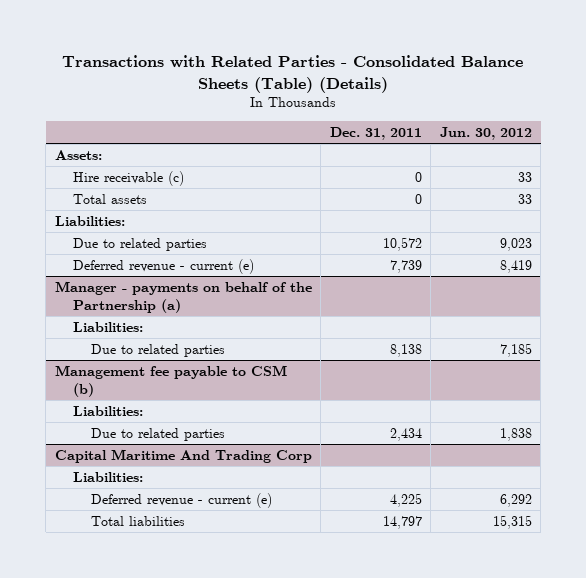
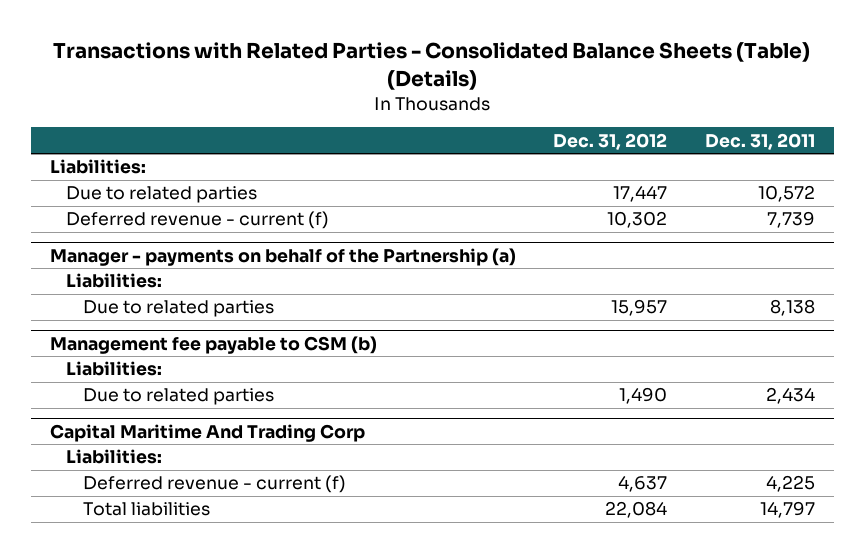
- | Dec. 31, 2011 | Jun. 30, 2012
+ | Dec. 31, 2012 | Dec. 31, 2011
- Assets:
- Hire receivable (c) | 0 | 33
- Total assets | 0 | 33
- Deferred revenue - current (e) | 7,739 | 8,419
+ Deferred revenue - current (f) | 10,302 | 7,739
@ Capital Maritime And Trading Corp
- Deferred revenue - current (e) | 4,225 | 6,292
+ Deferred revenue - current (f) | 4,637 | 4,225

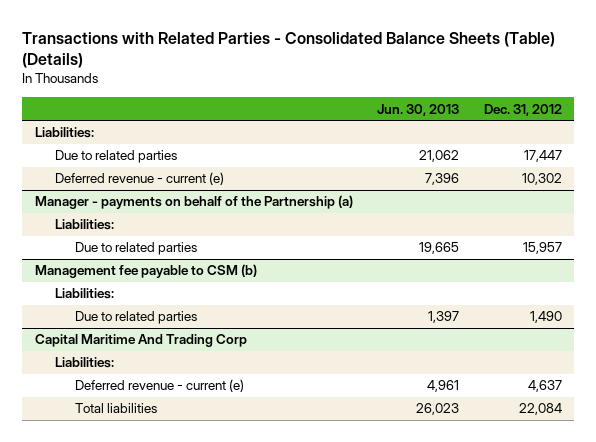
- | Dec. 31, 2012 | Dec. 31, 2011
+ | Jun. 30, 2013 | Dec. 31, 2012
- Deferred revenue - current (f) | 10,302 | 7,739
+ Deferred revenue - current (e) | 7,396 | 10,302
@ Capital Maritime And Trading Corp
- Deferred revenue - current (f) | 4,637 | 4,225
+ Deferred revenue - current (e) | 4,961 | 4,637

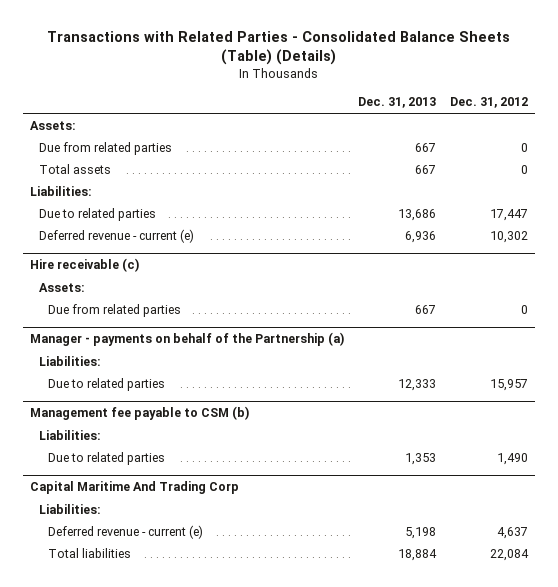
- | Jun. 30, 2013 | Dec. 31, 2012
+ | Dec. 31, 2013 | Dec. 31, 2012
+ Assets:
+ Due from related parties | 667 | 0
+ Total assets | 667 | 0
+ Hire receivable (c)
+ Assets:
+ Due from related parties | 667 | 0

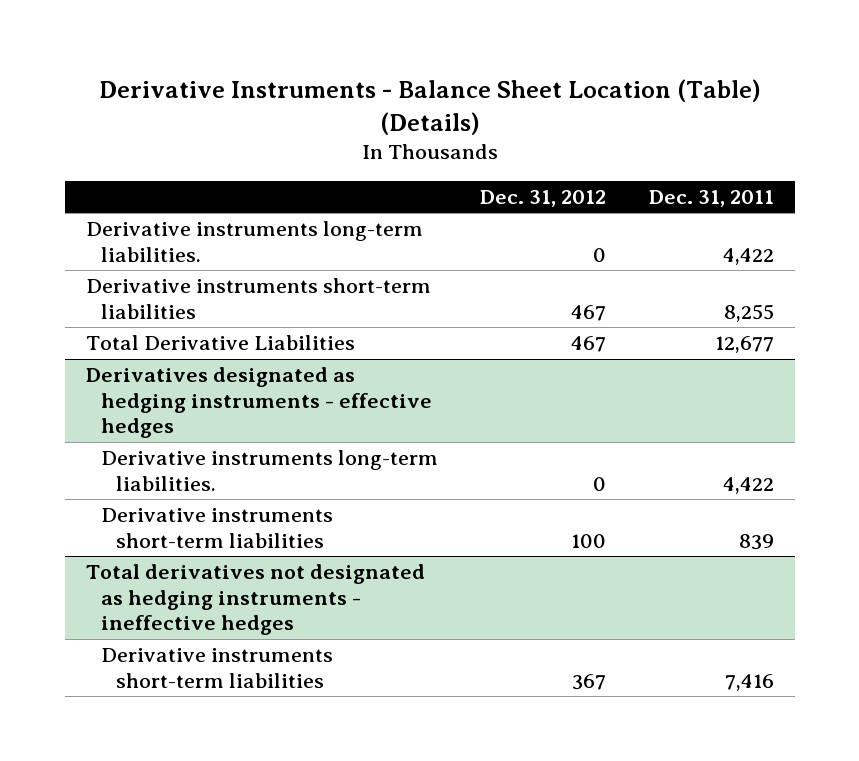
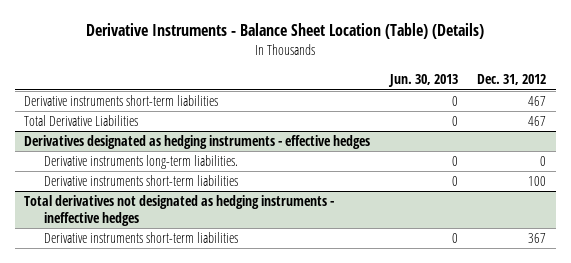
- | Dec. 31, 2012 | Dec. 31, 2011
+ | Jun. 30, 2013 | Dec. 31, 2012
- Derivative instruments long-term liabilities. | 0 | 4,422

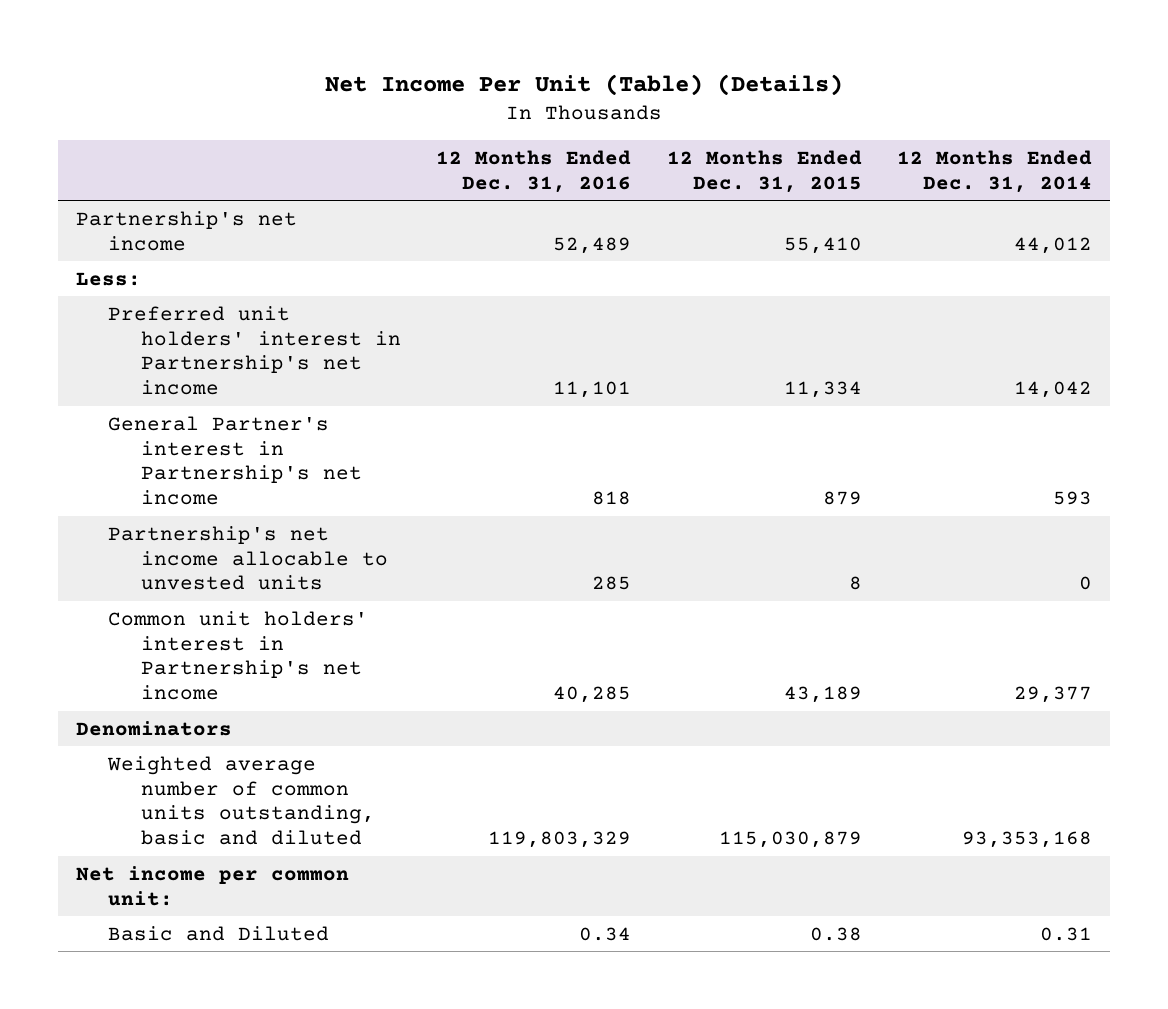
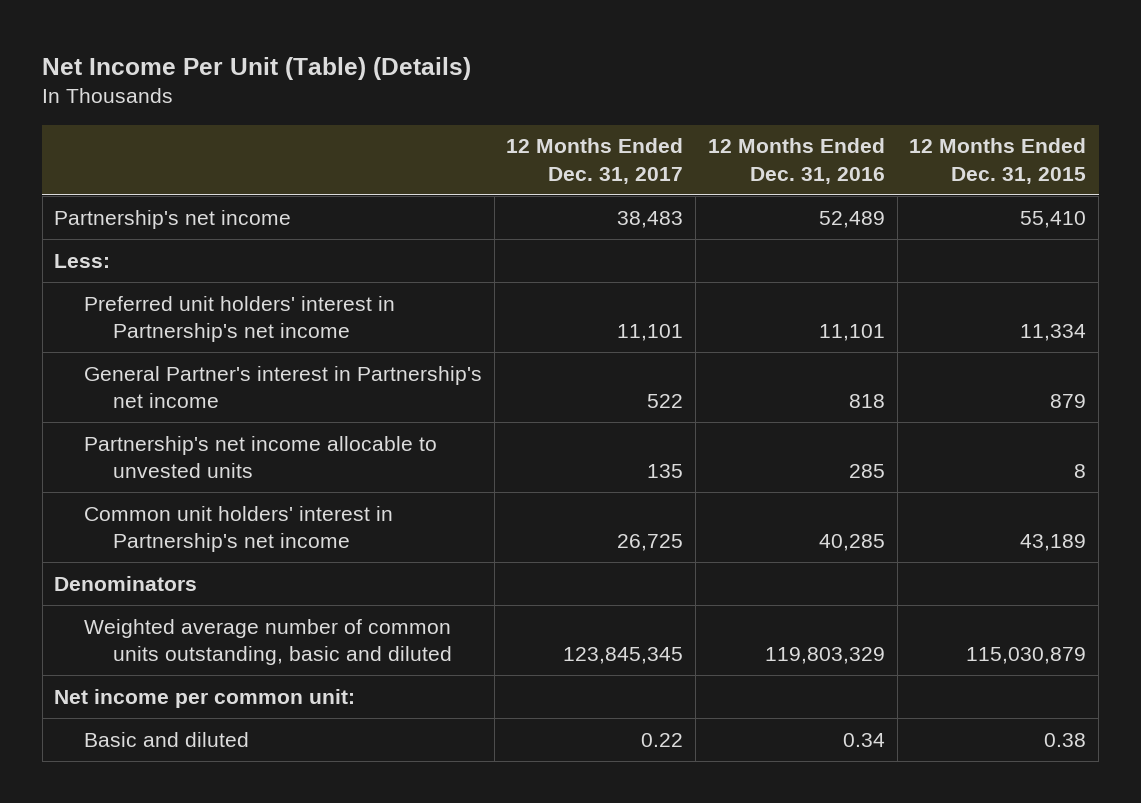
- | 12 Months Ended Dec. 31, 2016 | 12 Months Ended Dec. 31, 2015 | 12 Months Ended Dec. 31, 2014
+ | 12 Months Ended Dec. 31, 2017 | 12 Months Ended Dec. 31, 2016 | 12 Months Ended Dec. 31, 2015
- Basic and Diluted | 0.34 | 0.38 | 0.31
+ Basic and diluted | 0.22 | 0.34 | 0.38

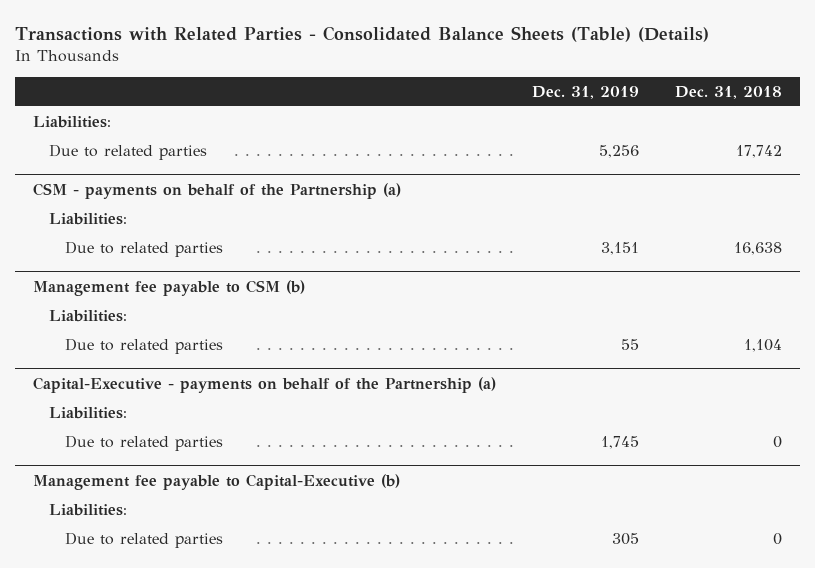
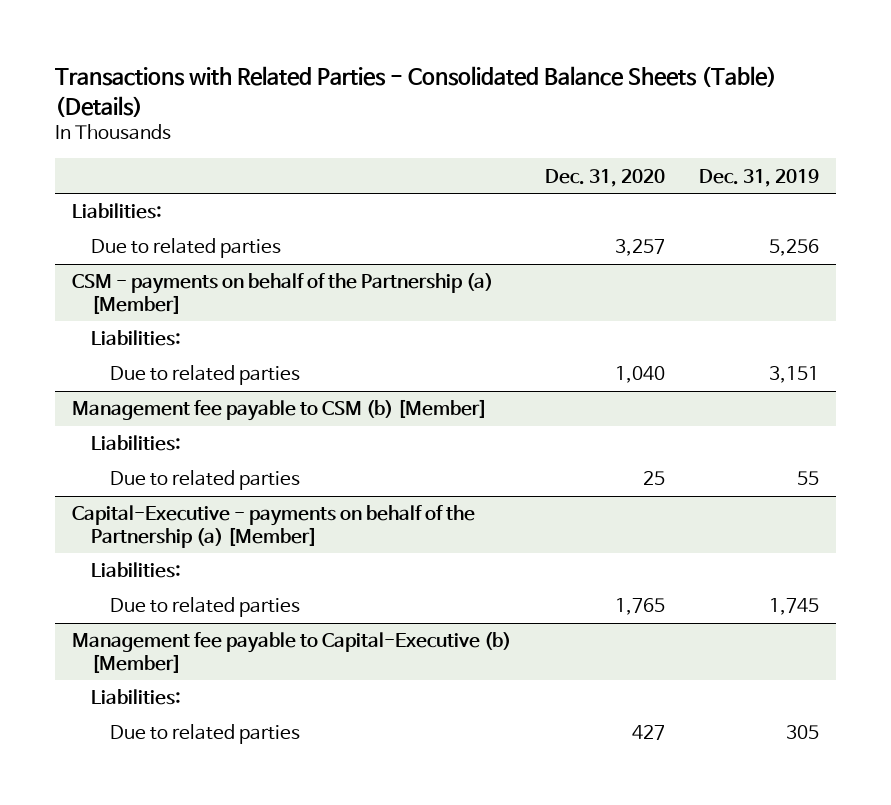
- | Dec. 31, 2019 | Dec. 31, 2018
+ | Dec. 31, 2020 | Dec. 31, 2019
- CSM - payments on behalf of the Partnership (a)
+ CSM - payments on behalf of the Partnership (a) [Member]
- Management fee payable to CSM (b)
+ Management fee payable to CSM (b) [Member]
- Capital-Executive - payments on behalf of the Partnership (a)
+ Capital-Executive - payments on behalf of the Partnership (a) [Member]
- Management fee payable to Capital-Executive (b)
+ Management fee payable to Capital-Executive (b) [Member]

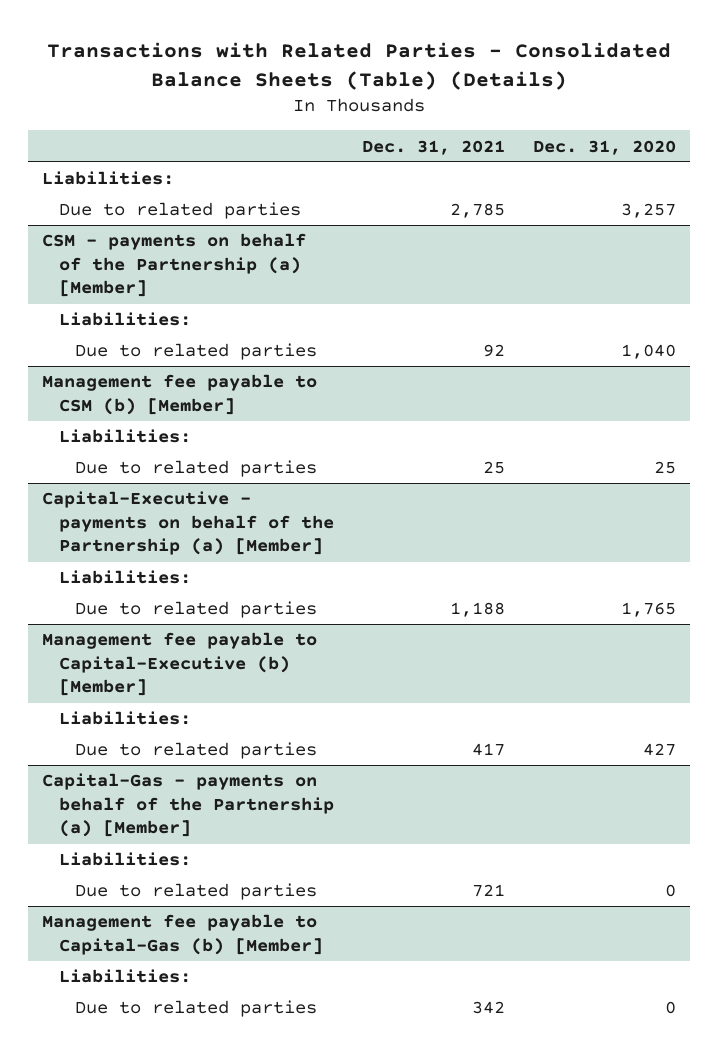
- | Dec. 31, 2020 | Dec. 31, 2019
+ | Dec. 31, 2021 | Dec. 31, 2020
+ Capital-Gas - payments on behalf of the Partnership (a) [Member]
+ Liabilities:
+ Due to related parties | 721 | 0
+ Management fee payable to Capital-Gas (b) [Member]
+ Liabilities:
+ Due to related parties | 342 | 0

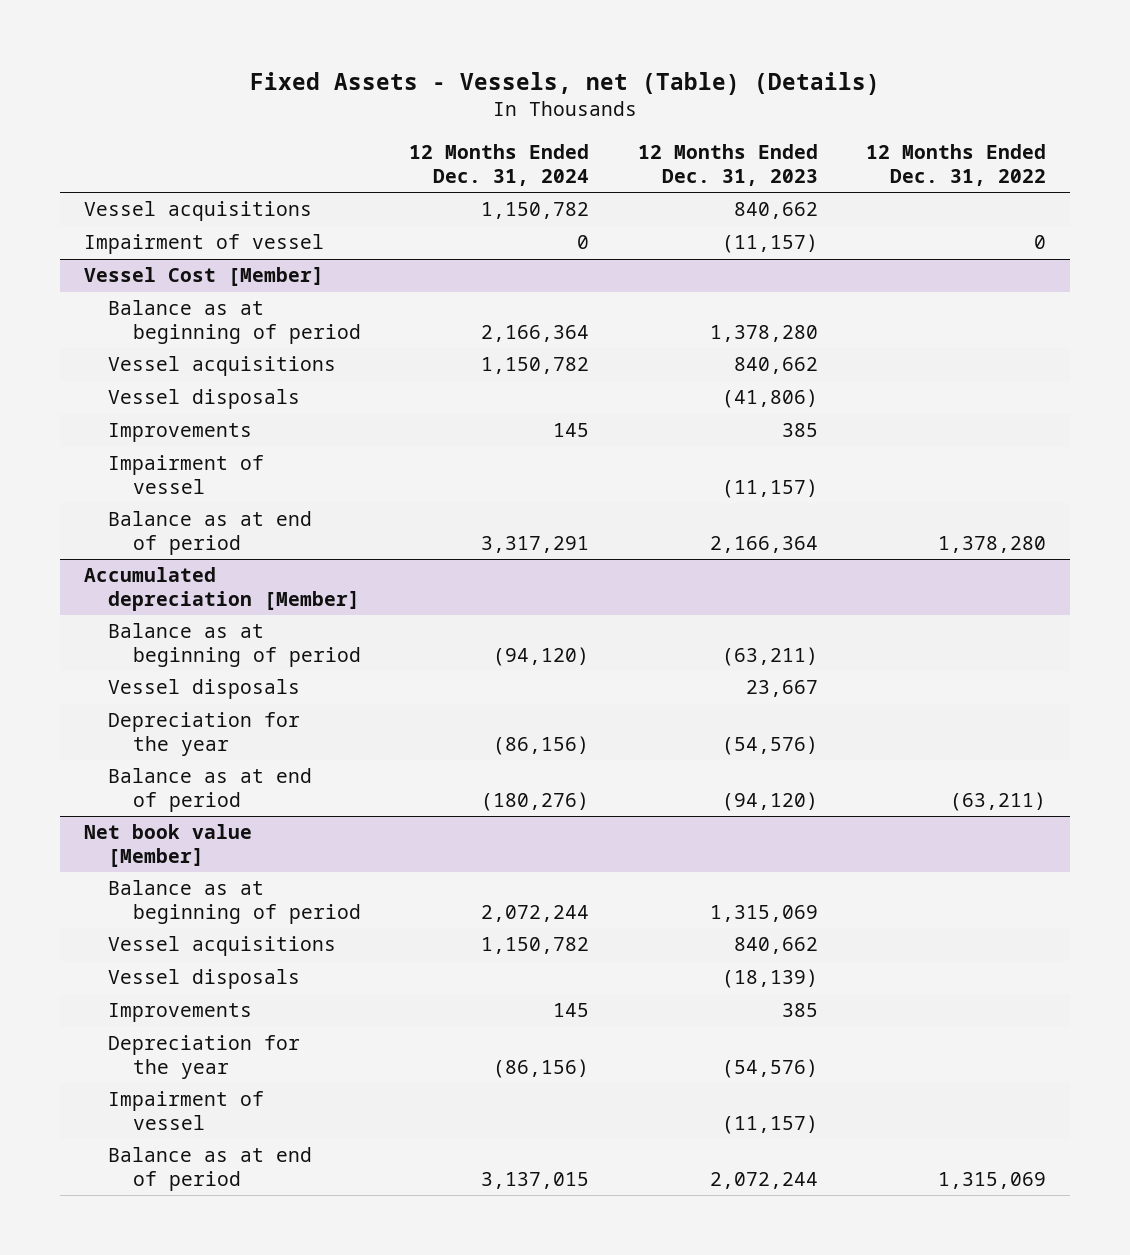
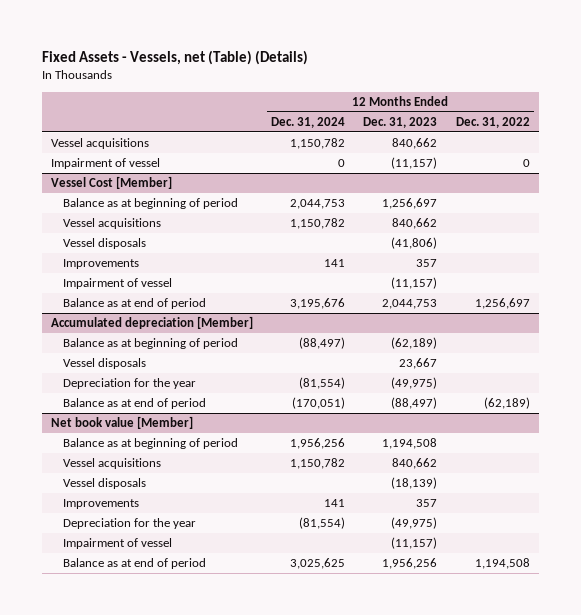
@ Vessel Cost [Member]
- Balance as at beginning of period | 2,166,364 | 1,378,280 |
+ Balance as at beginning of period | 2,044,753 | 1,256,697 |
- Improvements | 145 | 385 |
+ Improvements | 141 | 357 |
- Balance as at end of period | 3,317,291 | 2,166,364 | 1,378,280
+ Balance as at end of period | 3,195,676 | 2,044,753 | 1,256,697
@ Accumulated depreciation [Member]
- Balance as at beginning of period | (94,120) | (63,211) |
+ Balance as at beginning of period | (88,497) | (62,189) |
- Depreciation for the year | (86,156) | (54,576) |
- Balance as at end of period | (180,276) | (94,120) | (63,211)
+ Depreciation for the year | (81,554) | (49,975) |
+ Balance as at end of period | (170,051) | (88,497) | (62,189)
@ Net book value [Member]
- Balance as at beginning of period | 2,072,244 | 1,315,069 |
+ Balance as at beginning of period | 1,956,256 | 1,194,508 |
- Improvements | 145 | 385 |
- Depreciation for the year | (86,156) | (54,576) |
+ Improvements | 141 | 357 |
+ Depreciation for the year | (81,554) | (49,975) |
- Balance as at end of period | 3,137,015 | 2,072,244 | 1,315,069
+ Balance as at end of period | 3,025,625 | 1,956,256 | 1,194,508

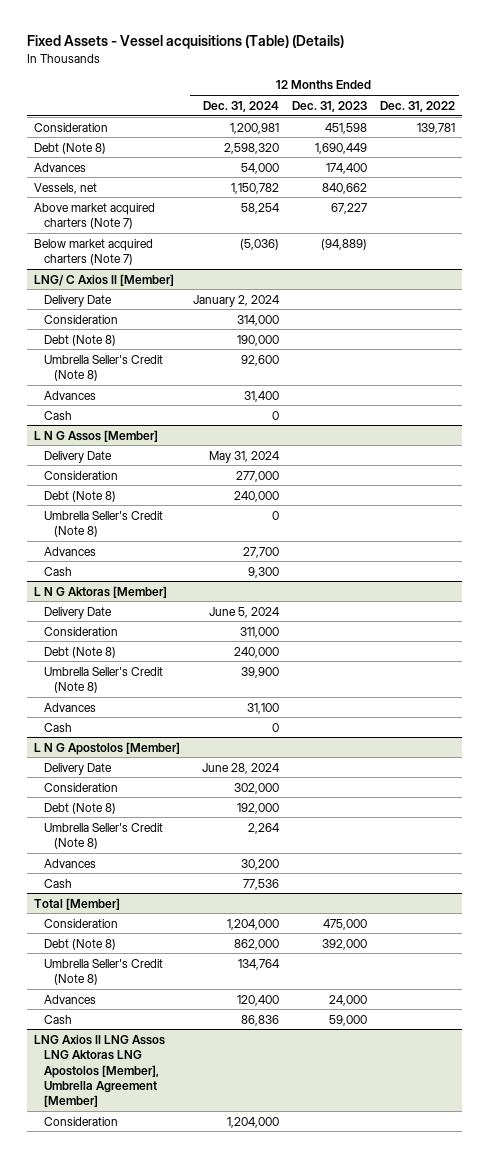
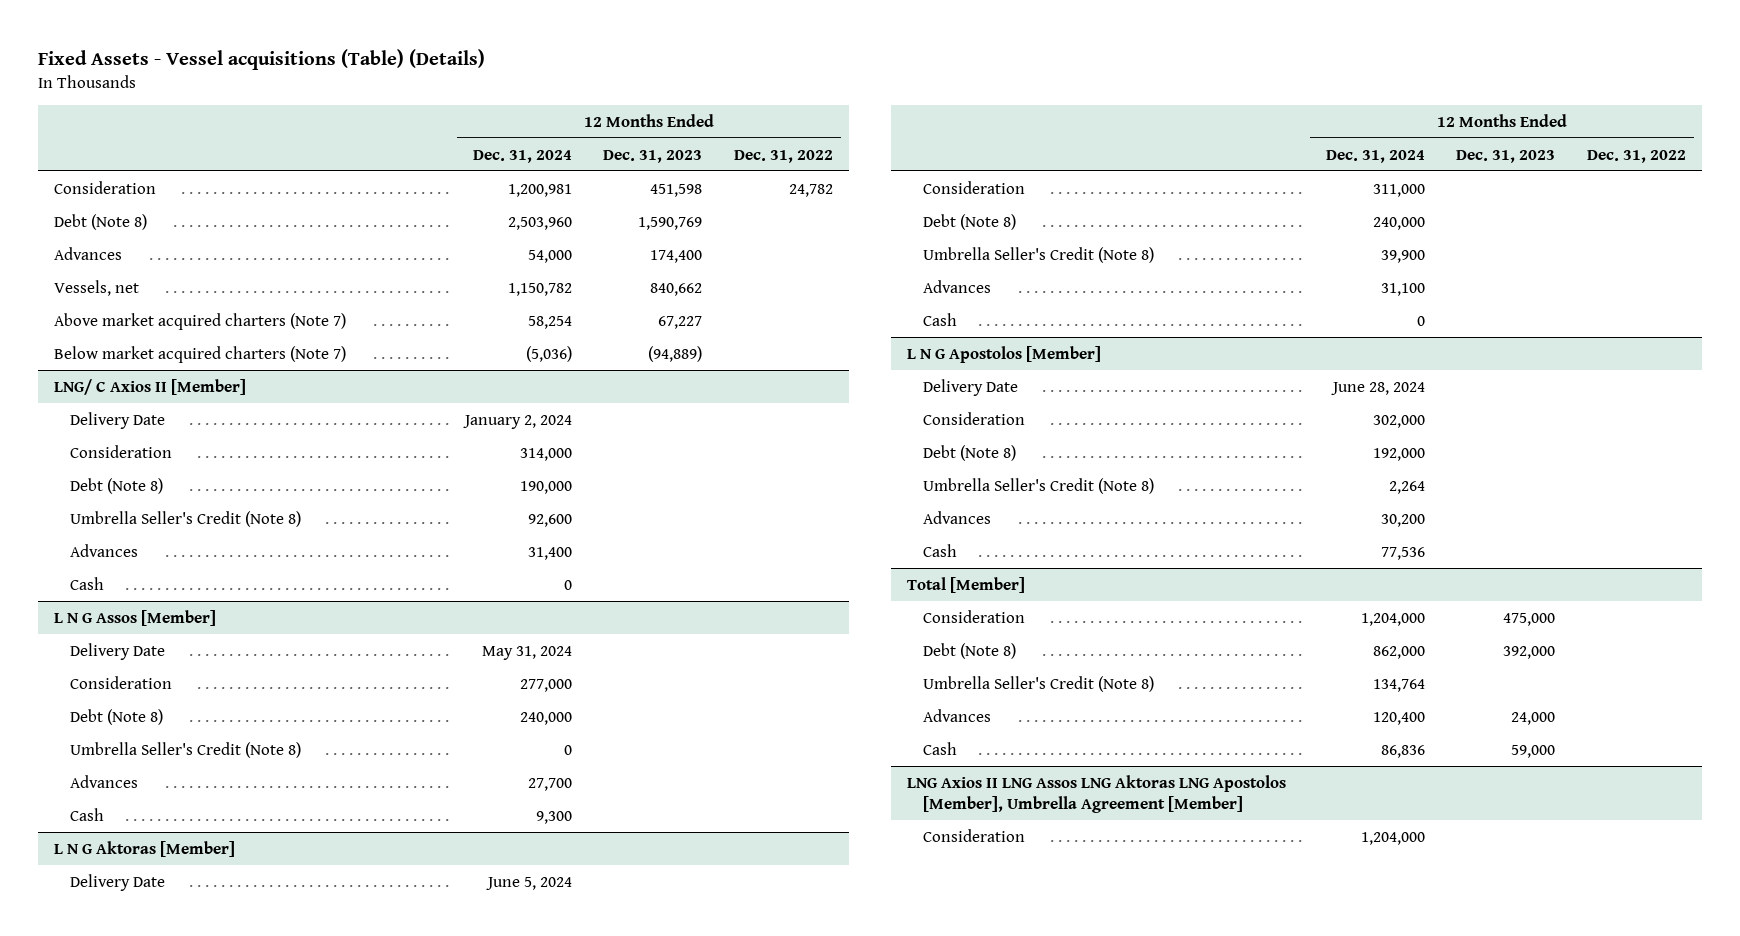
- Consideration | 1,200,981 | 451,598 | 139,781
- Debt (Note 8) | 2,598,320 | 1,690,449 |
+ Consideration | 1,200,981 | 451,598 | 24,782
+ Debt (Note 8) | 2,503,960 | 1,590,769 |

